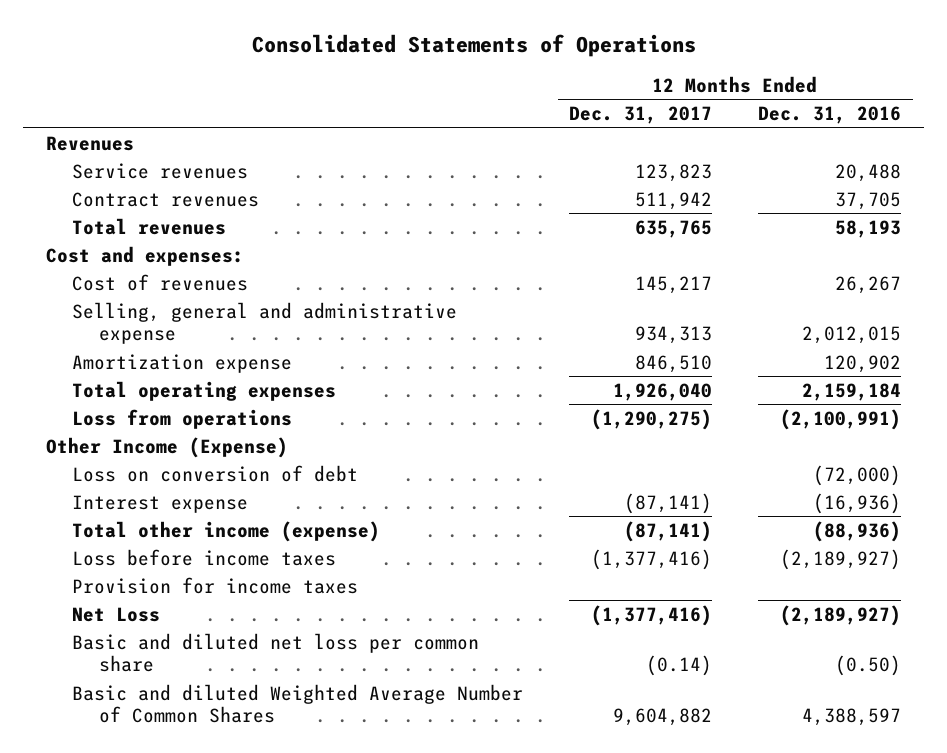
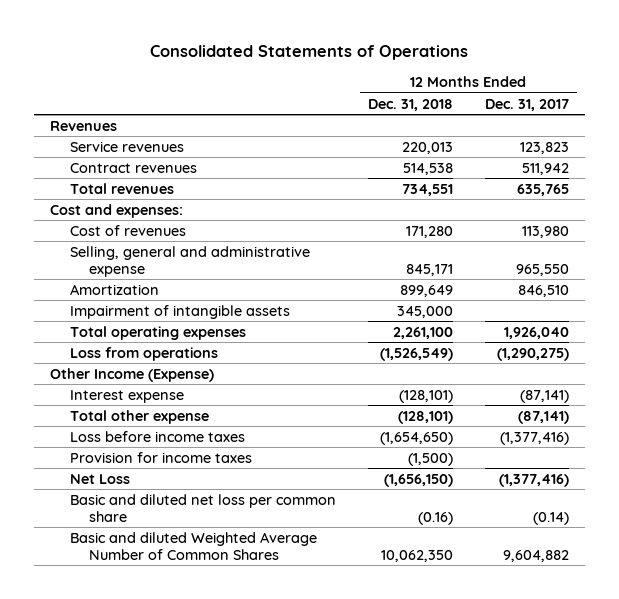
- | 12 Months Ended Dec. 31, 2017 | 12 Months Ended Dec. 31, 2016
+ | 12 Months Ended Dec. 31, 2018 | 12 Months Ended Dec. 31, 2017
- Cost of revenues | 145,217 | 26,267
- Selling, general and administrative expense | 934,313 | 2,012,015
- Amortization expense | 846,510 | 120,902
+ Cost of revenues | 171,280 | 113,980
+ Selling, general and administrative expense | 845,171 | 965,550
+ Amortization | 899,649 | 846,510
+ Impairment of intangible assets | 345,000 |
- Loss on conversion of debt | | (72,000)
- Total other income (expense) | (87,141) | (88,936)
+ Total other expense | (128,101) | (87,141)

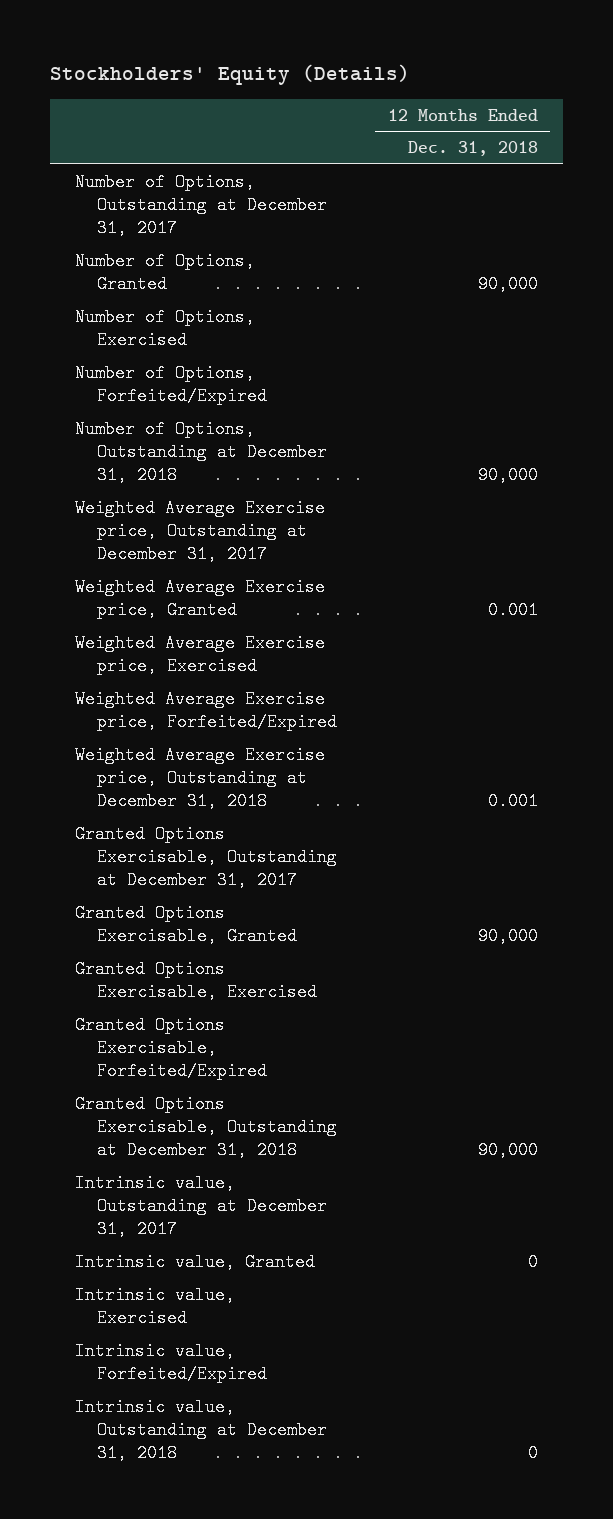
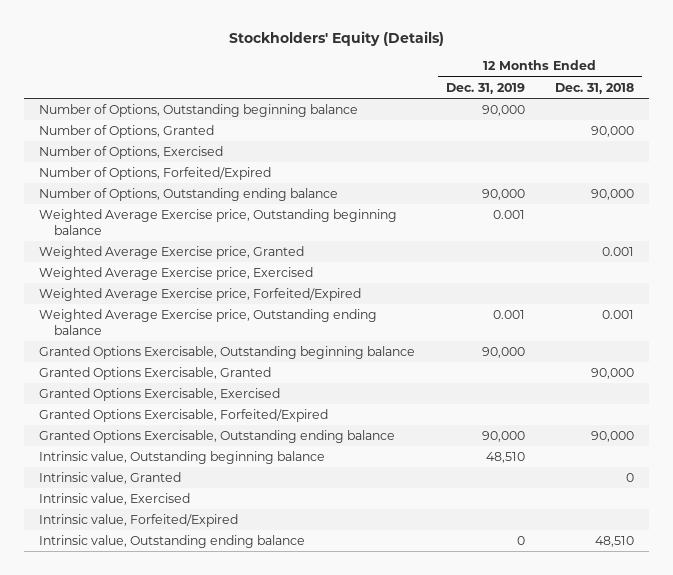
- | 12 Months Ended Dec. 31, 2018
+ | 12 Months Ended Dec. 31, 2019 | 12 Months Ended Dec. 31, 2018
- Number of Options, Outstanding at December 31, 2017
+ Number of Options, Outstanding beginning balance | 90,000 |
- Number of Options, Outstanding at December 31, 2018 | 90,000
- Weighted Average Exercise price, Outstanding at December 31, 2017
+ Number of Options, Outstanding ending balance | 90,000 | 90,000
+ Weighted Average Exercise price, Outstanding beginning balance | 0.001 |
- Weighted Average Exercise price, Outstanding at December 31, 2018 | 0.001
- Granted Options Exercisable, Outstanding at December 31, 2017
+ Weighted Average Exercise price, Outstanding ending balance | 0.001 | 0.001
+ Granted Options Exercisable, Outstanding beginning balance | 90,000 |
- Granted Options Exercisable, Outstanding at December 31, 2018 | 90,000
- Intrinsic value, Outstanding at December 31, 2017
+ Granted Options Exercisable, Outstanding ending balance | 90,000 | 90,000
+ Intrinsic value, Outstanding beginning balance | 48,510 |
- Intrinsic value, Outstanding at December 31, 2018 | 0
+ Intrinsic value, Outstanding ending balance | 0 | 48,510

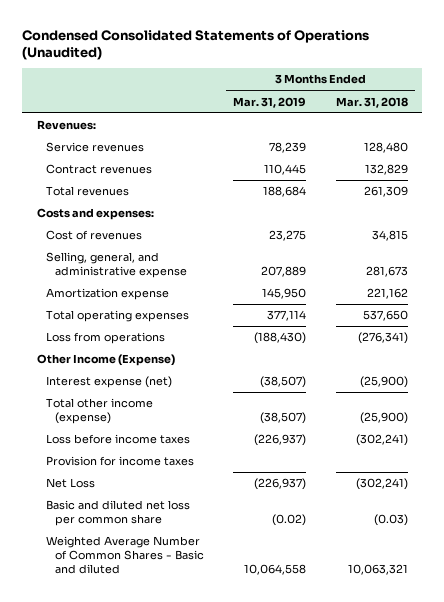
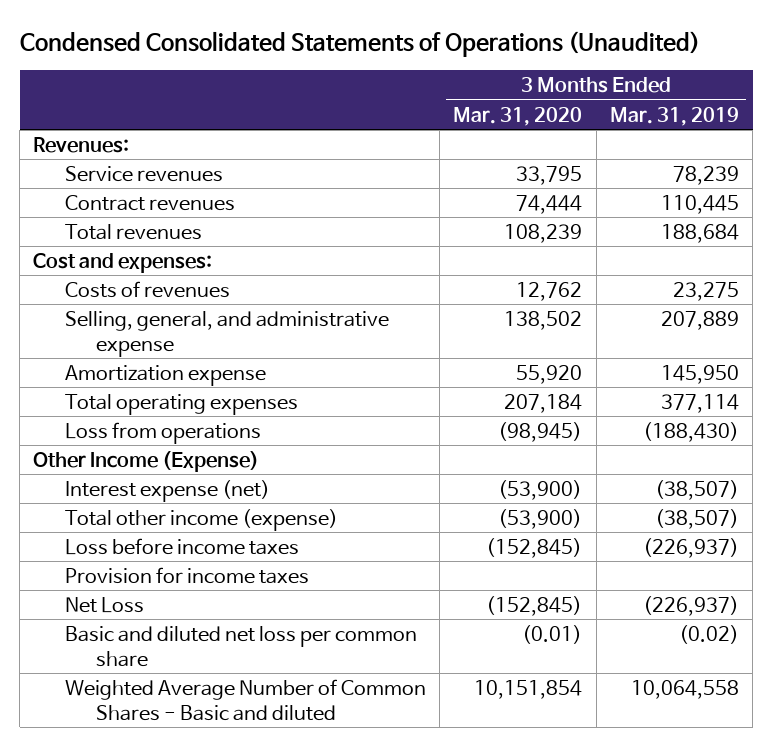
- | 3 Months Ended Mar. 31, 2019 | 3 Months Ended Mar. 31, 2018
+ | 3 Months Ended Mar. 31, 2020 | 3 Months Ended Mar. 31, 2019
- Costs and expenses:
- Cost of revenues | 23,275 | 34,815
+ Cost and expenses:
+ Costs of revenues | 12,762 | 23,275

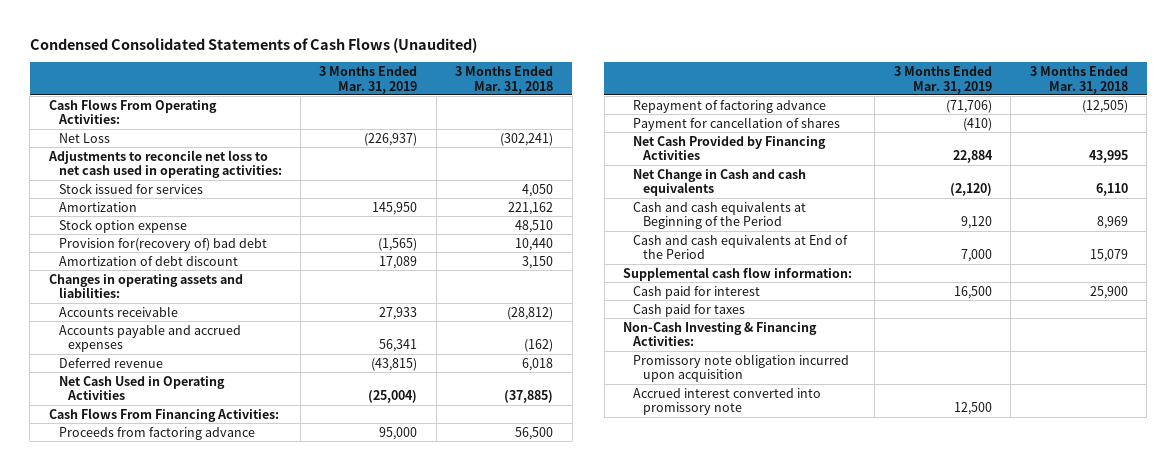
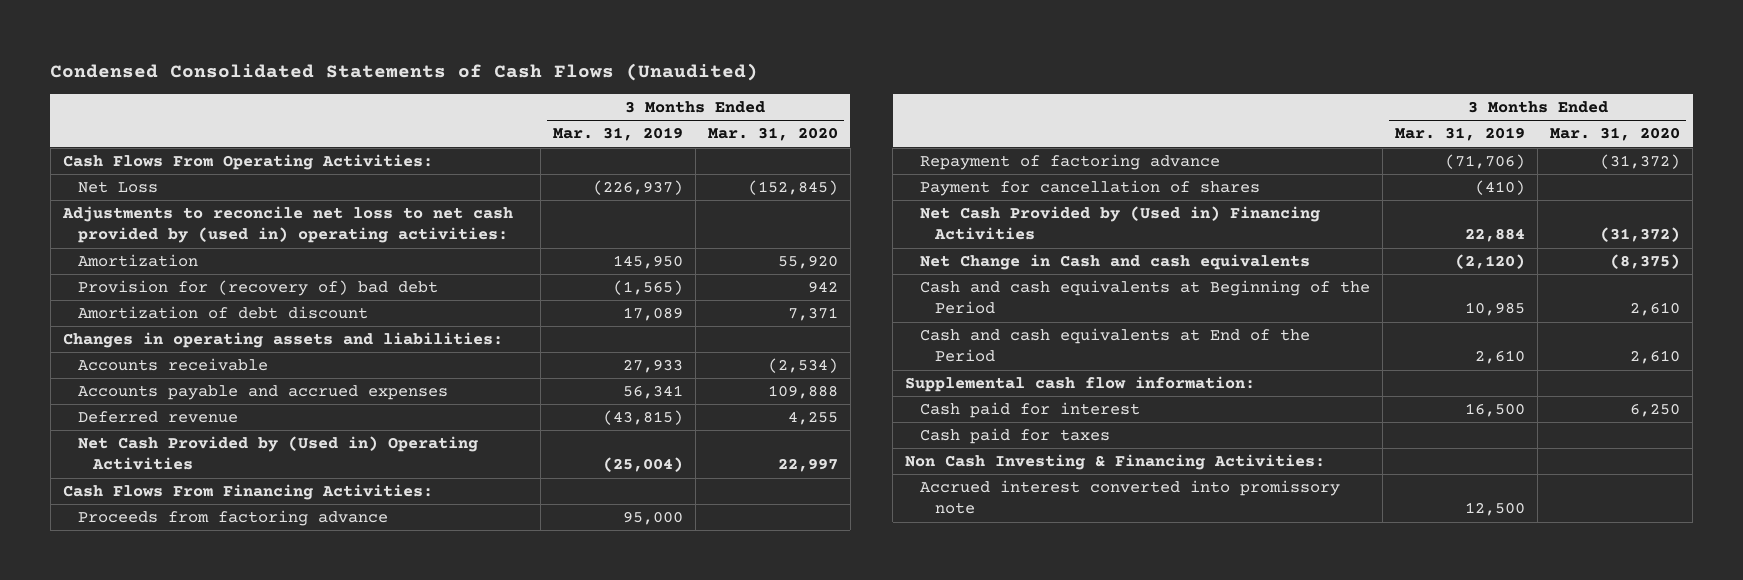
- | 3 Months Ended Mar. 31, 2019 | 3 Months Ended Mar. 31, 2018
+ | 3 Months Ended Mar. 31, 2019 | 3 Months Ended Mar. 31, 2020
- Adjustments to reconcile net loss to net cash used in operating activities:
- Stock issued for services | | 4,050
+ Adjustments to reconcile net loss to net cash provided by (used in) operating activities:
- Stock option expense | | 48,510
- Provision for(recovery of) bad debt | (1,565) | 10,440
+ Provision for (recovery of) bad debt | (1,565) | 942
- Net Cash Used in Operating Activities | (25,004) | (37,885)
+ Net Cash Provided by (Used in) Operating Activities | (25,004) | 22,997
- Net Cash Provided by Financing Activities | 22,884 | 43,995
+ Net Cash Provided by (Used in) Financing Activities | 22,884 | (31,372)
- Cash and cash equivalents at Beginning of the Period | 9,120 | 8,969
- Cash and cash equivalents at End of the Period | 7,000 | 15,079
+ Cash and cash equivalents at Beginning of the Period | 10,985 | 2,610
+ Cash and cash equivalents at End of the Period | 2,610 | 2,610
- Non-Cash Investing & Financing Activities:
- Promissory note obligation incurred upon acquisition
+ Non Cash Investing & Financing Activities:

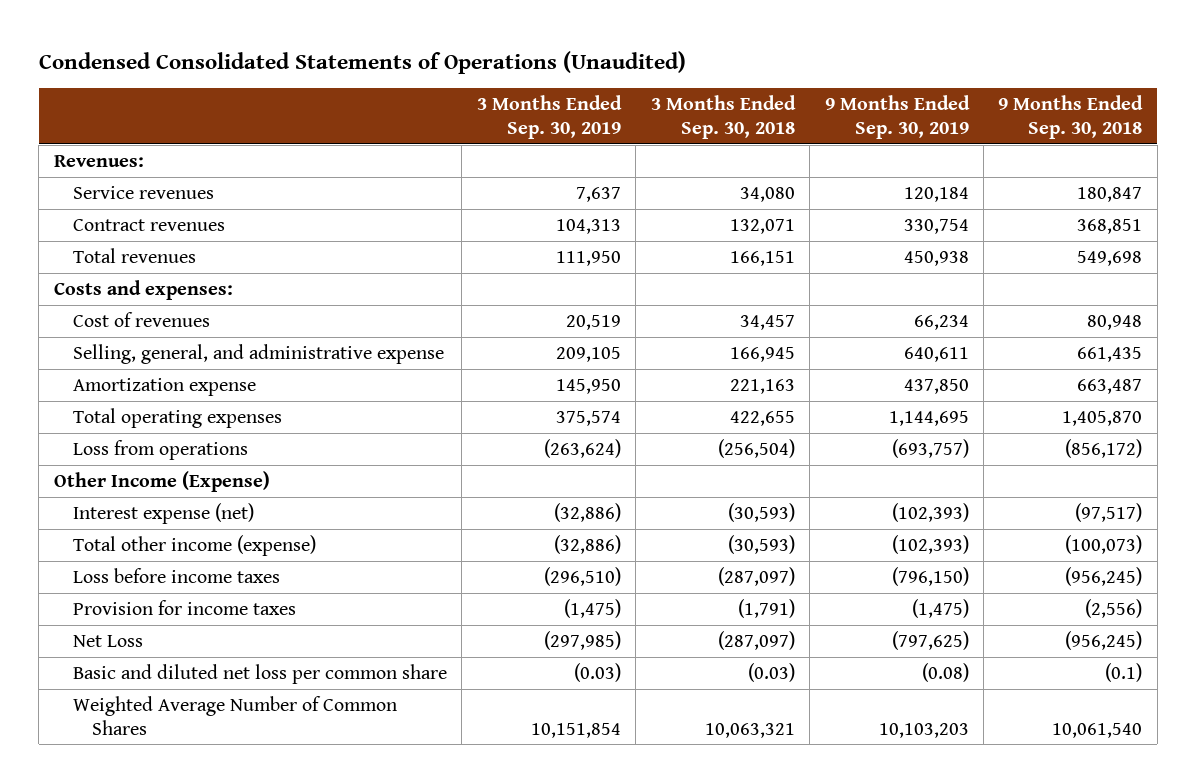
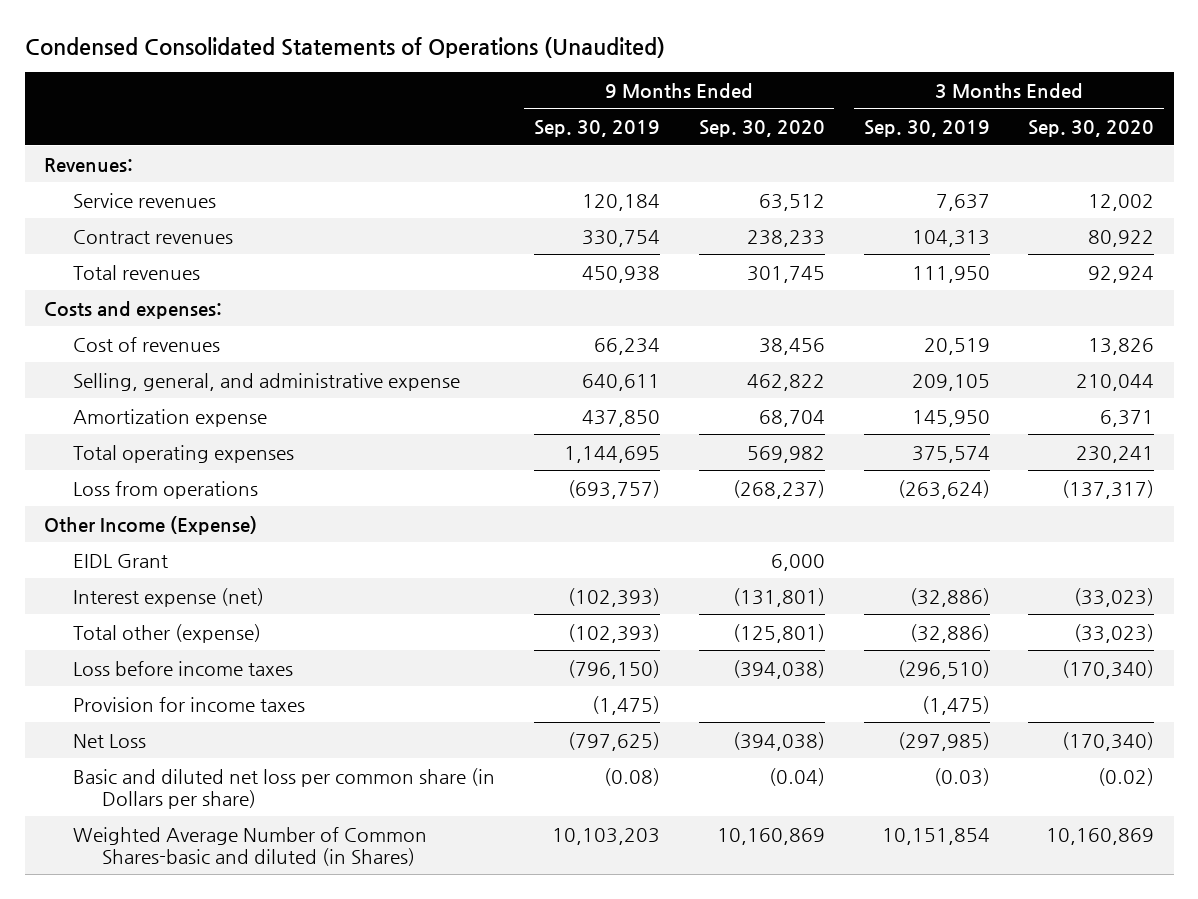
- | 3 Months Ended Sep. 30, 2019 | 3 Months Ended Sep. 30, 2018 | 9 Months Ended Sep. 30, 2019 | 9 Months Ended Sep. 30, 2018
+ | 9 Months Ended Sep. 30, 2019 | 9 Months Ended Sep. 30, 2020 | 3 Months Ended Sep. 30, 2019 | 3 Months Ended Sep. 30, 2020
+ EIDL Grant | | 6,000 | |
- Total other income (expense) | (32,886) | (30,593) | (102,393) | (100,073)
+ Total other (expense) | (102,393) | (125,801) | (32,886) | (33,023)
- Basic and diluted net loss per common share | (0.03) | (0.03) | (0.08) | (0.1)
- Weighted Average Number of Common Shares | 10,151,854 | 10,063,321 | 10,103,203 | 10,061,540
+ Basic and diluted net loss per common share (in Dollars per share) | (0.08) | (0.04) | (0.03) | (0.02)
+ Weighted Average Number of Common Shares-basic and diluted (in Shares) | 10,103,203 | 10,160,869 | 10,151,854 | 10,160,869

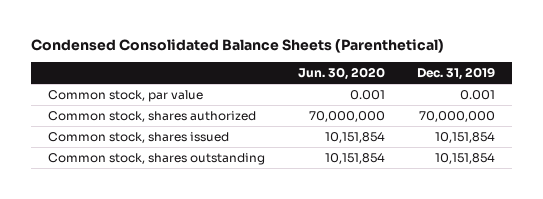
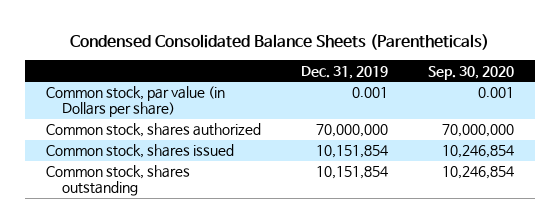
- Condensed Consolidated Balance Sheets (Parenthetical)
+ Condensed Consolidated Balance Sheets (Parentheticals)
- | Jun. 30, 2020 | Dec. 31, 2019
+ | Dec. 31, 2019 | Sep. 30, 2020
- Common stock, par value | 0.001 | 0.001
+ Common stock, par value (in Dollars per share) | 0.001 | 0.001

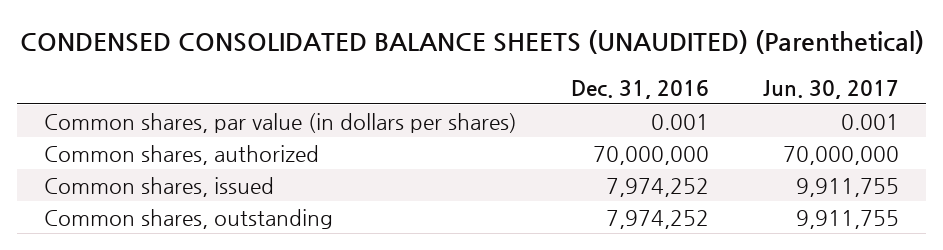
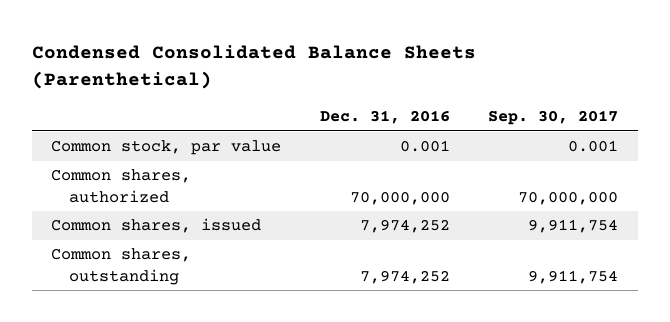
- CONDENSED CONSOLIDATED BALANCE SHEETS (UNAUDITED) (Parenthetical)
+ Condensed Consolidated Balance Sheets (Parenthetical)
- | Dec. 31, 2016 | Jun. 30, 2017
+ | Dec. 31, 2016 | Sep. 30, 2017
- Common shares, par value (in dollars per shares) | 0.001 | 0.001
+ Common stock, par value | 0.001 | 0.001

